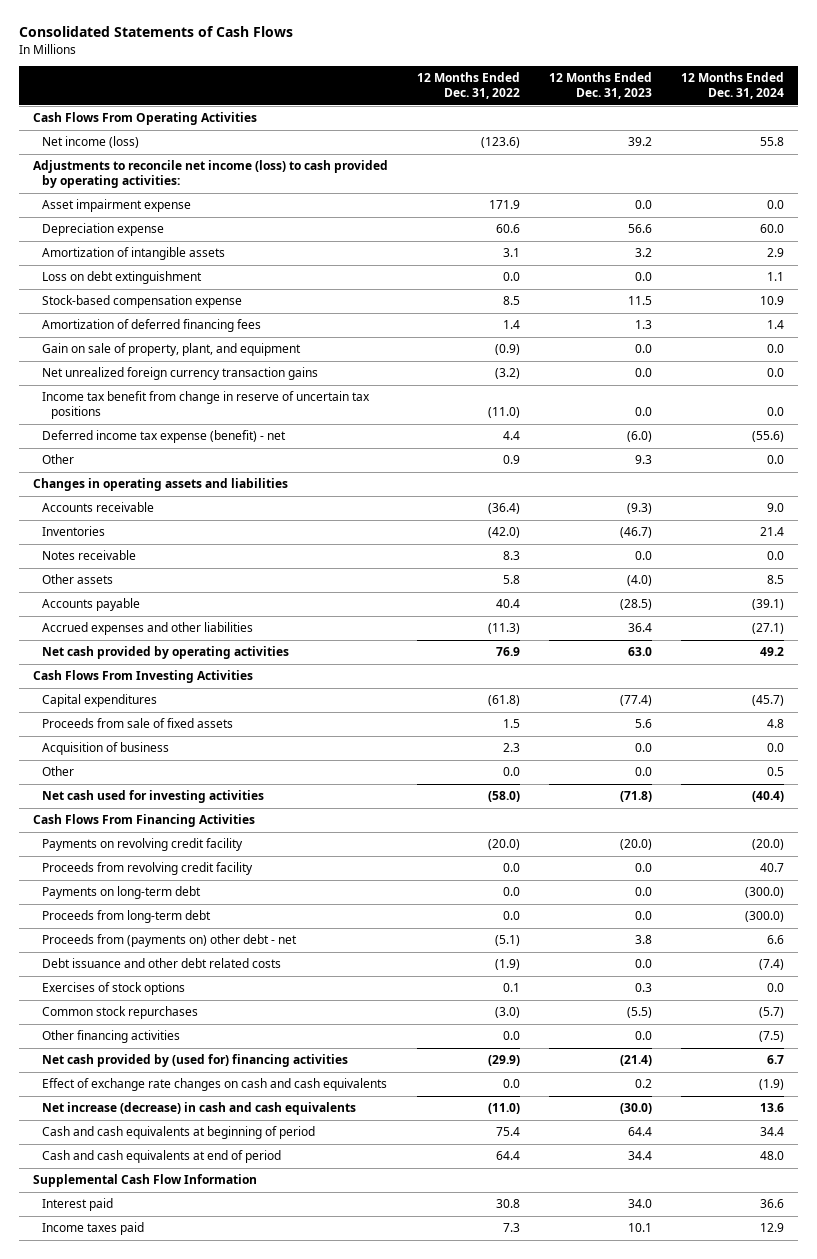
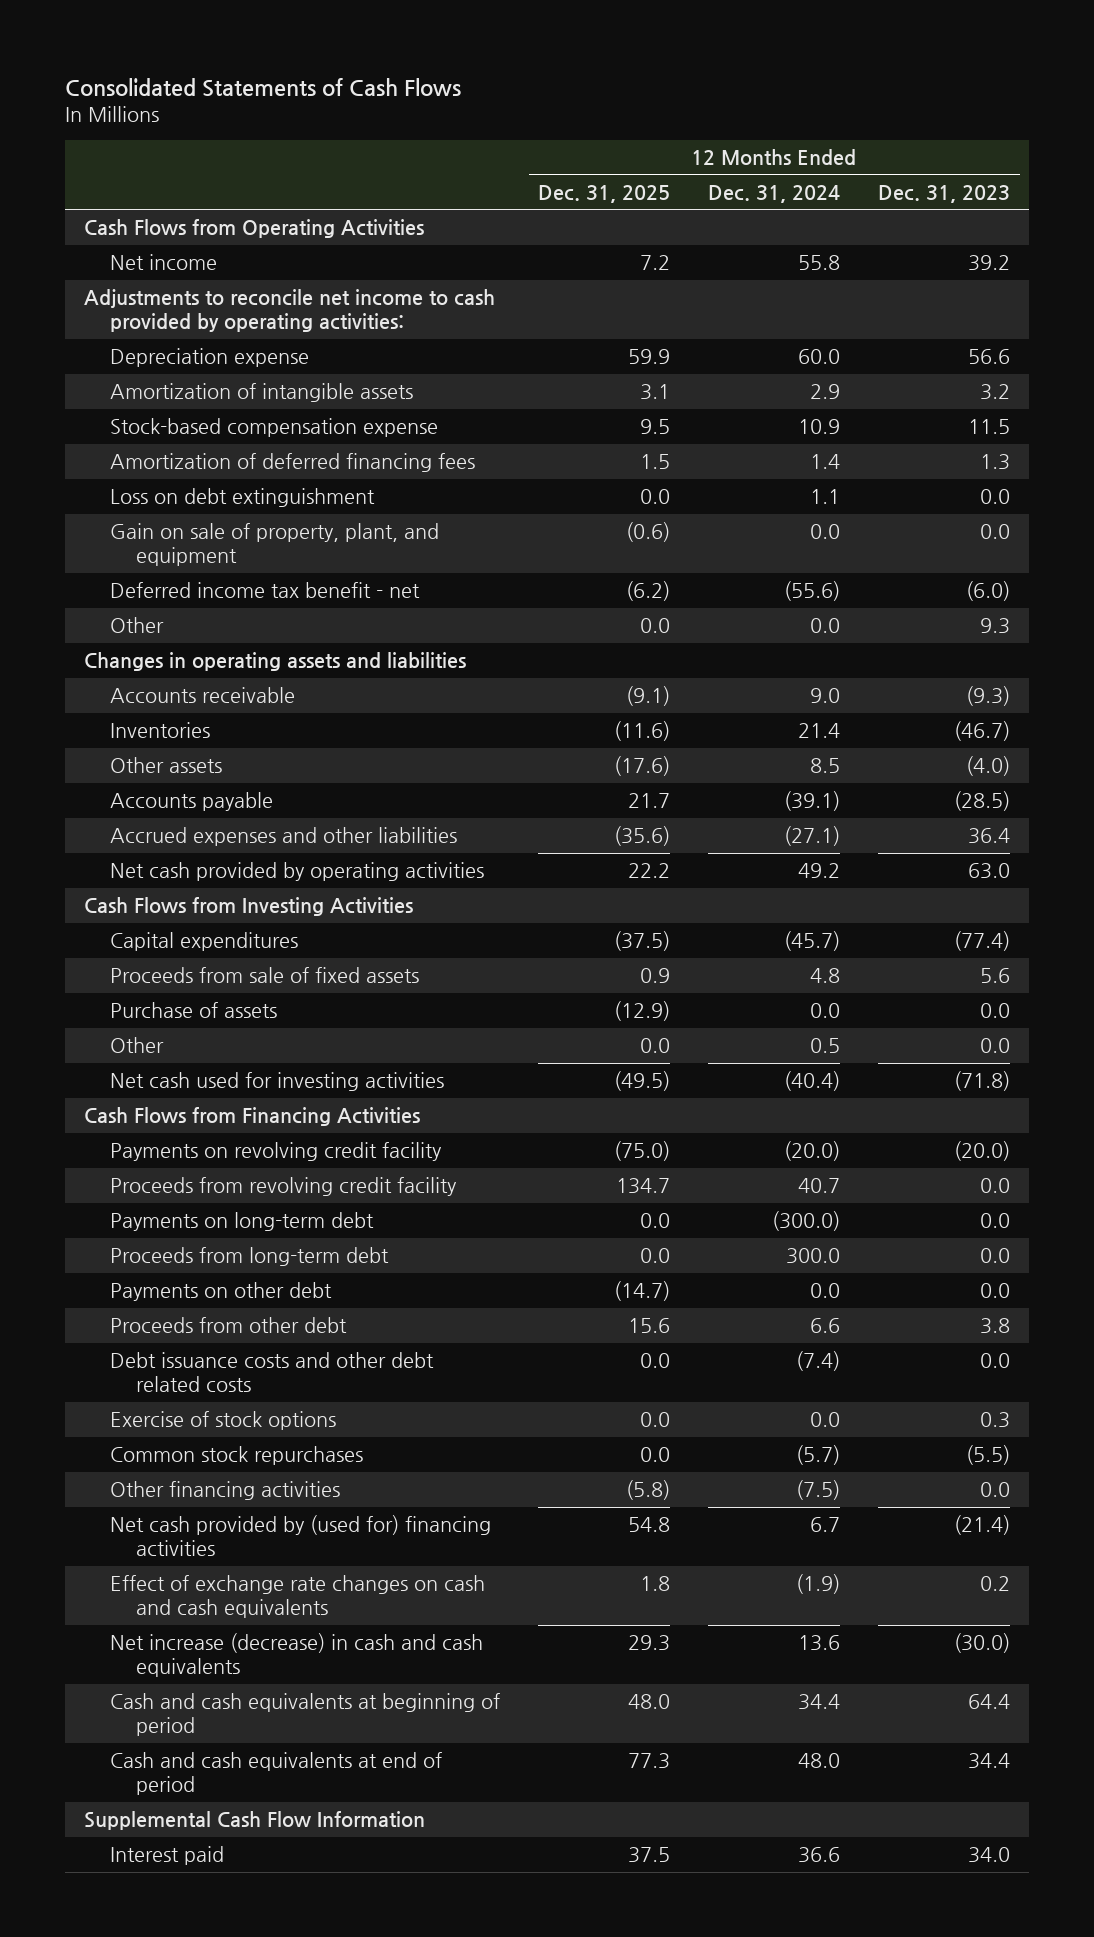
- | 12 Months Ended Dec. 31, 2022 | 12 Months Ended Dec. 31, 2023 | 12 Months Ended Dec. 31, 2024
+ | 12 Months Ended Dec. 31, 2025 | 12 Months Ended Dec. 31, 2024 | 12 Months Ended Dec. 31, 2023
- Cash Flows From Operating Activities
- Net income (loss) | (123.6) | 39.2 | 55.8
- Adjustments to reconcile net income (loss) to cash provided by operating activities:
- Asset impairment expense | 171.9 | 0.0 | 0.0
+ Cash Flows from Operating Activities
+ Net income | 7.2 | 55.8 | 39.2
+ Adjustments to reconcile net income to cash provided by operating activities:
moved down: Loss on debt extinguishment | 0.0 | 1.1 | 0.0
- Net unrealized foreign currency transaction gains | (3.2) | 0.0 | 0.0
- Income tax benefit from change in reserve of uncertain tax positions | (11.0) | 0.0 | 0.0
- Deferred income tax expense (benefit) - net | 4.4 | (6.0) | (55.6)
+ Deferred income tax benefit - net | (6.2) | (55.6) | (6.0)
- Notes receivable | 8.3 | 0.0 | 0.0
- Cash Flows From Investing Activities
+ Cash Flows from Investing Activities
- Acquisition of business | 2.3 | 0.0 | 0.0
+ Purchase of assets | (12.9) | 0.0 | 0.0
- Cash Flows From Financing Activities
+ Cash Flows from Financing Activities
- Proceeds from long-term debt | 0.0 | 0.0 | (300.0)
- Proceeds from (payments on) other debt - net | (5.1) | 3.8 | 6.6
- Debt issuance and other debt related costs | (1.9) | 0.0 | (7.4)
- Exercises of stock options | 0.1 | 0.3 | 0.0
+ Proceeds from long-term debt | 0.0 | 300.0 | 0.0
+ Payments on other debt | (14.7) | 0.0 | 0.0
+ Proceeds from other debt | 15.6 | 6.6 | 3.8
+ Debt issuance costs and other debt related costs | 0.0 | (7.4) | 0.0
+ Exercise of stock options | 0.0 | 0.0 | 0.3
- Income taxes paid | 7.3 | 10.1 | 12.9

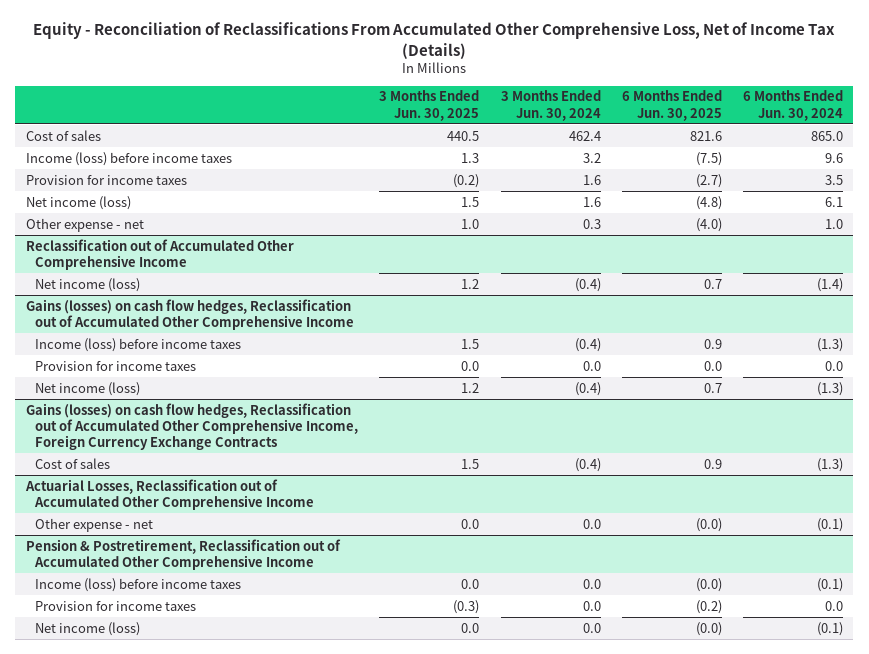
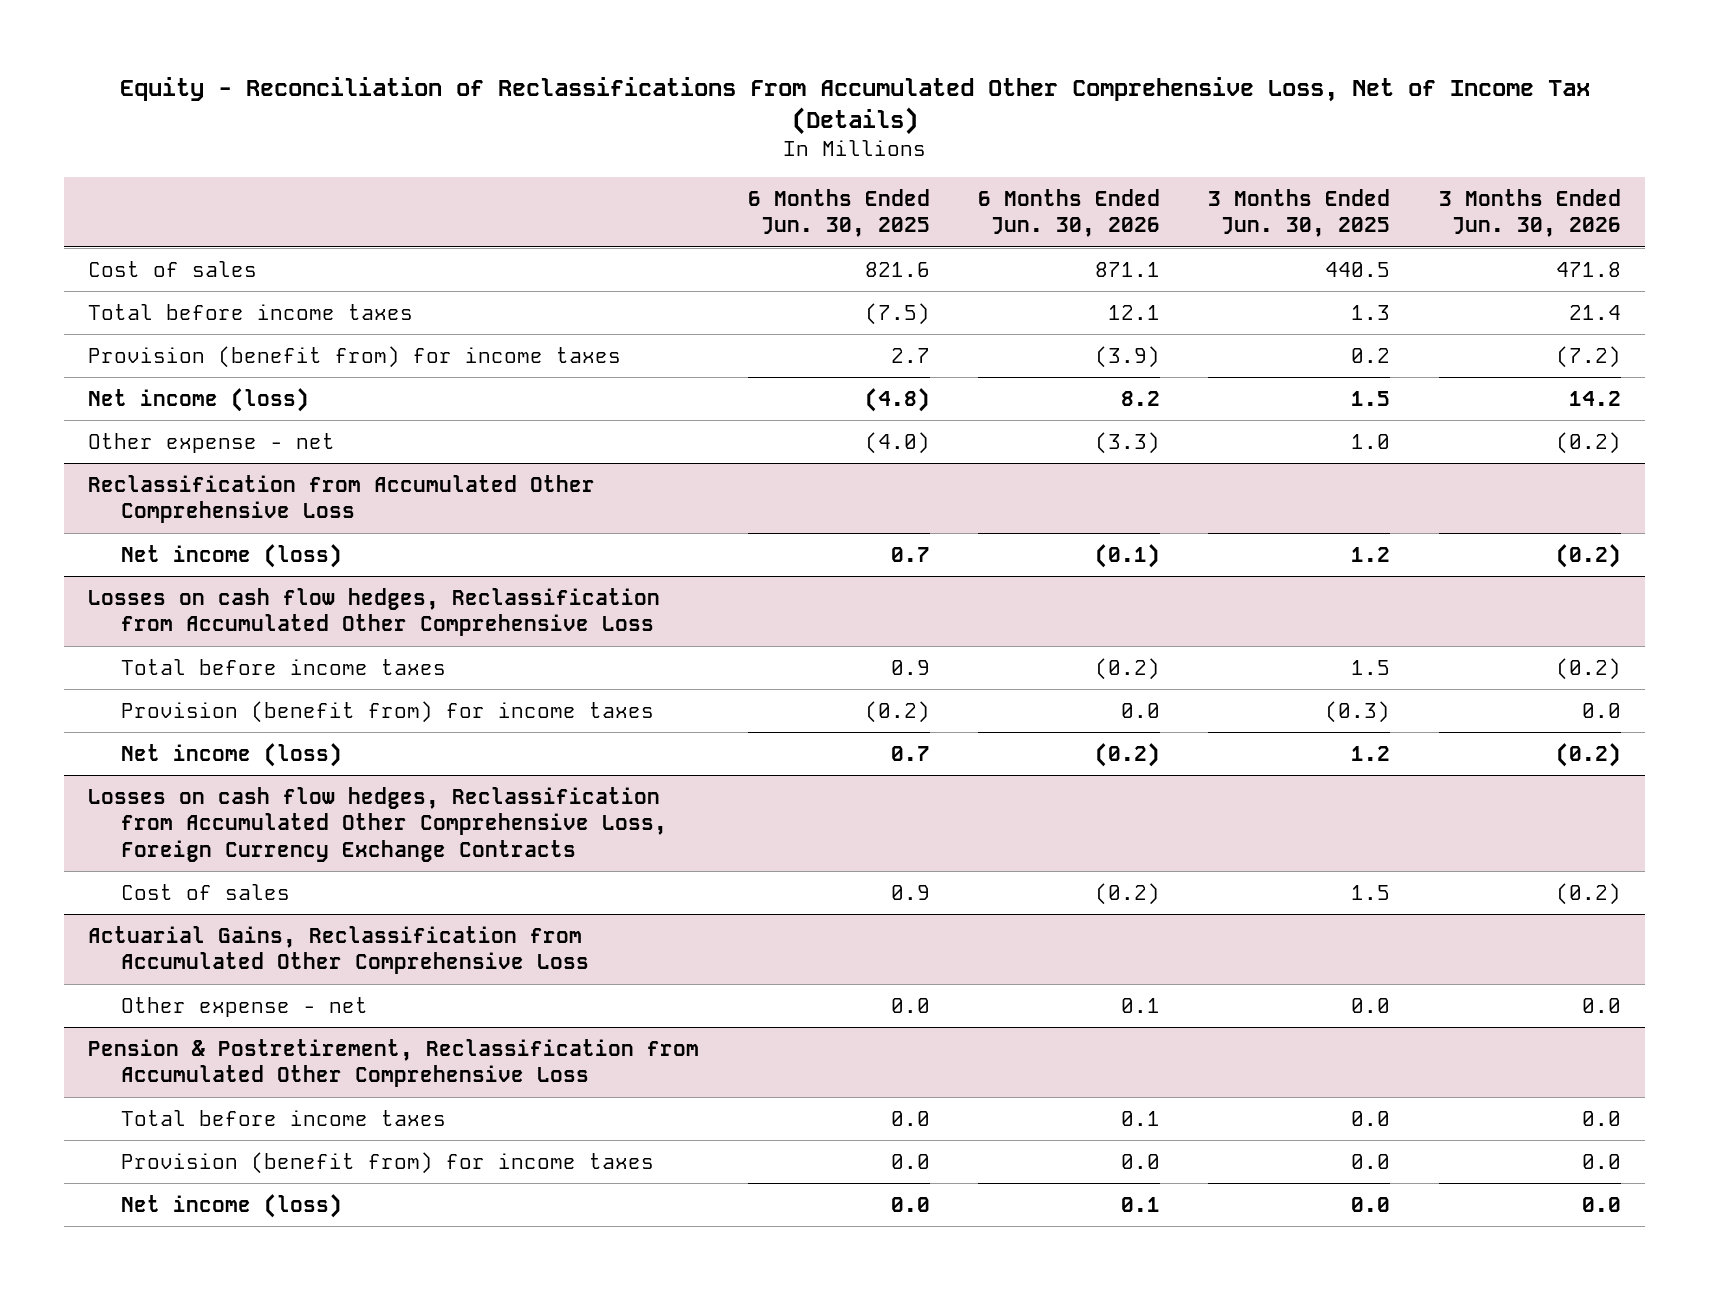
- | 3 Months Ended Jun. 30, 2025 | 3 Months Ended Jun. 30, 2024 | 6 Months Ended Jun. 30, 2025 | 6 Months Ended Jun. 30, 2024
+ | 6 Months Ended Jun. 30, 2025 | 6 Months Ended Jun. 30, 2026 | 3 Months Ended Jun. 30, 2025 | 3 Months Ended Jun. 30, 2026
- Income (loss) before income taxes | 1.3 | 3.2 | (7.5) | 9.6
- Provision for income taxes | (0.2) | 1.6 | (2.7) | 3.5
+ Total before income taxes | (7.5) | 12.1 | 1.3 | 21.4
+ Provision (benefit from) for income taxes | 2.7 | (3.9) | 0.2 | (7.2)
- Reclassification out of Accumulated Other Comprehensive Income
+ Reclassification from Accumulated Other Comprehensive Loss
- Gains (losses) on cash flow hedges, Reclassification out of Accumulated Other Comprehensive Income
- Income (loss) before income taxes | 1.5 | (0.4) | 0.9 | (1.3)
- Provision for income taxes | 0.0 | 0.0 | 0.0 | 0.0
+ Losses on cash flow hedges, Reclassification from Accumulated Other Comprehensive Loss
+ Total before income taxes | 0.9 | (0.2) | 1.5 | (0.2)
+ Provision (benefit from) for income taxes | (0.2) | 0.0 | (0.3) | 0.0
- Gains (losses) on cash flow hedges, Reclassification out of Accumulated Other Comprehensive Income, Foreign Currency Exchange Contracts
+ Losses on cash flow hedges, Reclassification from Accumulated Other Comprehensive Loss, Foreign Currency Exchange Contracts
- Actuarial Losses, Reclassification out of Accumulated Other Comprehensive Income
- Other expense - net | 0.0 | 0.0 | (0.0) | (0.1)
- Pension & Postretirement, Reclassification out of Accumulated Other Comprehensive Income
- Income (loss) before income taxes | 0.0 | 0.0 | (0.0) | (0.1)
- Provision for income taxes | (0.3) | 0.0 | (0.2) | 0.0
- Net income (loss) | 0.0 | 0.0 | (0.0) | (0.1)
+ Actuarial Gains, Reclassification from Accumulated Other Comprehensive Loss
+ Other expense - net | 0.0 | 0.1 | 0.0 | 0.0
+ Pension & Postretirement, Reclassification from Accumulated Other Comprehensive Loss
+ Total before income taxes | 0.0 | 0.1 | 0.0 | 0.0
+ Provision (benefit from) for income taxes | 0.0 | 0.0 | 0.0 | 0.0
+ Net income (loss) | 0.0 | 0.1 | 0.0 | 0.0

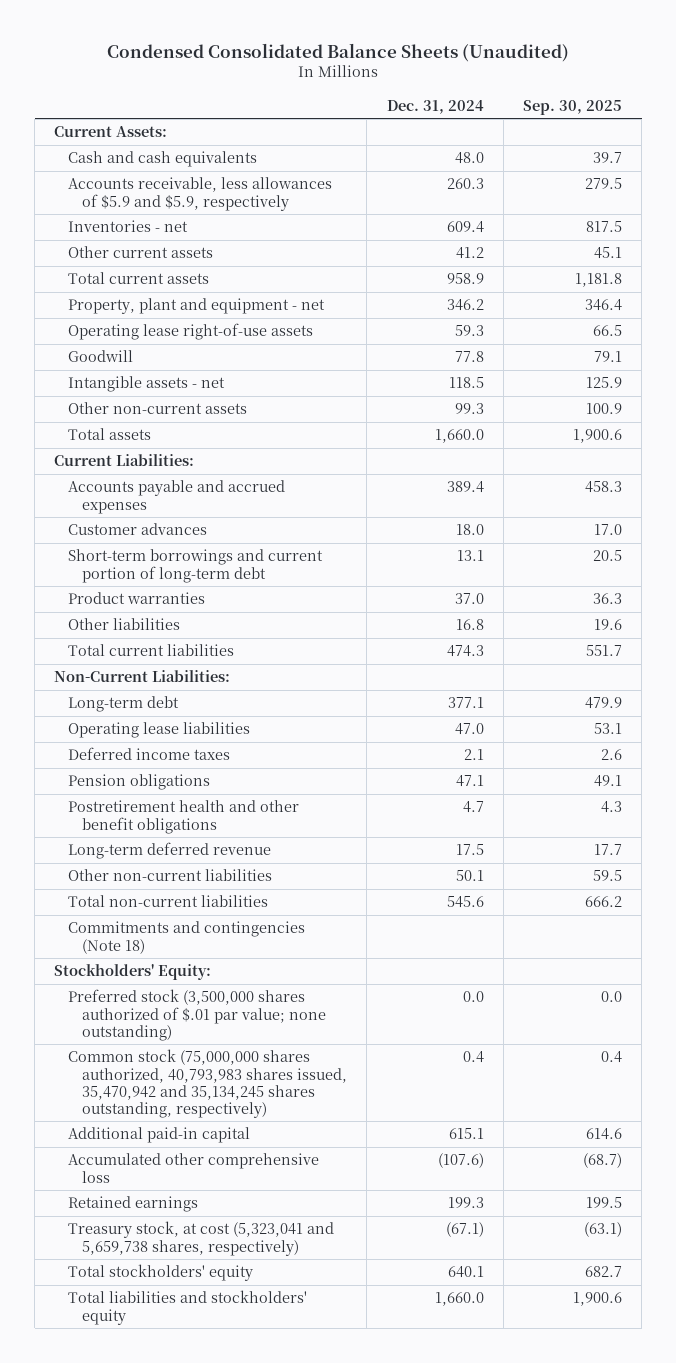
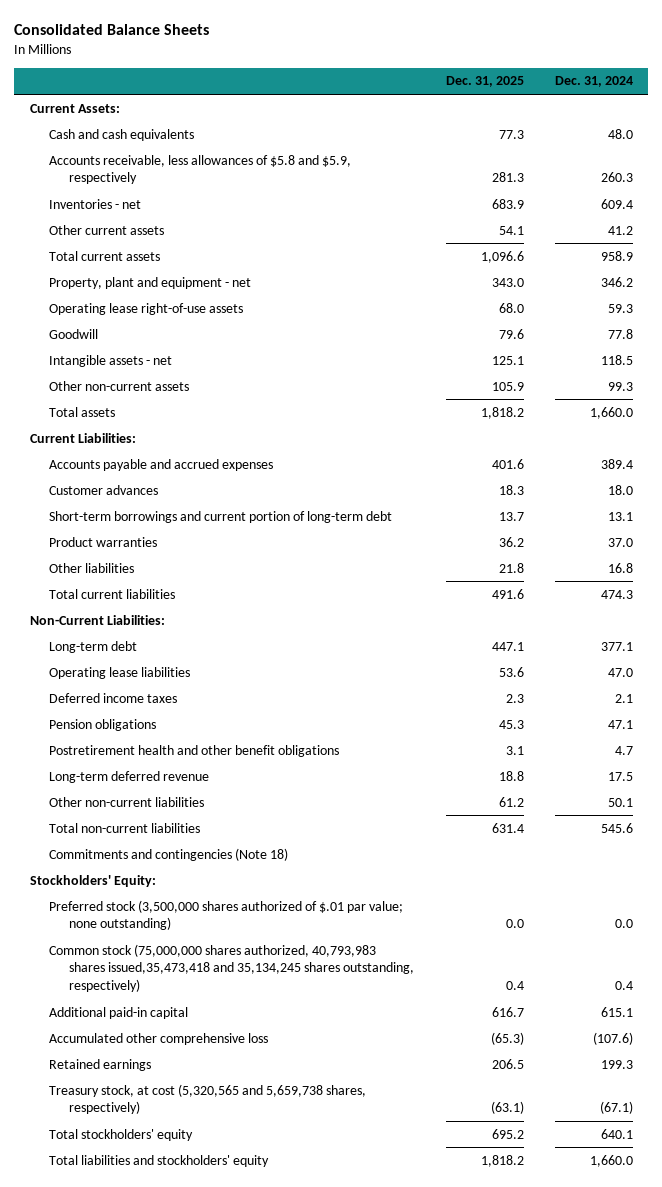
- Condensed Consolidated Balance Sheets (Unaudited)
+ Consolidated Balance Sheets
- | Dec. 31, 2024 | Sep. 30, 2025
+ | Dec. 31, 2025 | Dec. 31, 2024
- Accounts receivable, less allowances of $5.9 and $5.9, respectively | 260.3 | 279.5
+ Accounts receivable, less allowances of $5.8 and $5.9, respectively | 281.3 | 260.3
- Common stock (75,000,000 shares authorized, 40,793,983 shares issued, 35,470,942 and 35,134,245 shares outstanding, respectively) | 0.4 | 0.4
+ Common stock (75,000,000 shares authorized, 40,793,983 shares issued,35,473,418 and 35,134,245 shares outstanding, respectively) | 0.4 | 0.4
- Treasury stock, at cost (5,323,041 and 5,659,738 shares, respectively) | (67.1) | (63.1)
+ Treasury stock, at cost (5,320,565 and 5,659,738 shares, respectively) | (63.1) | (67.1)

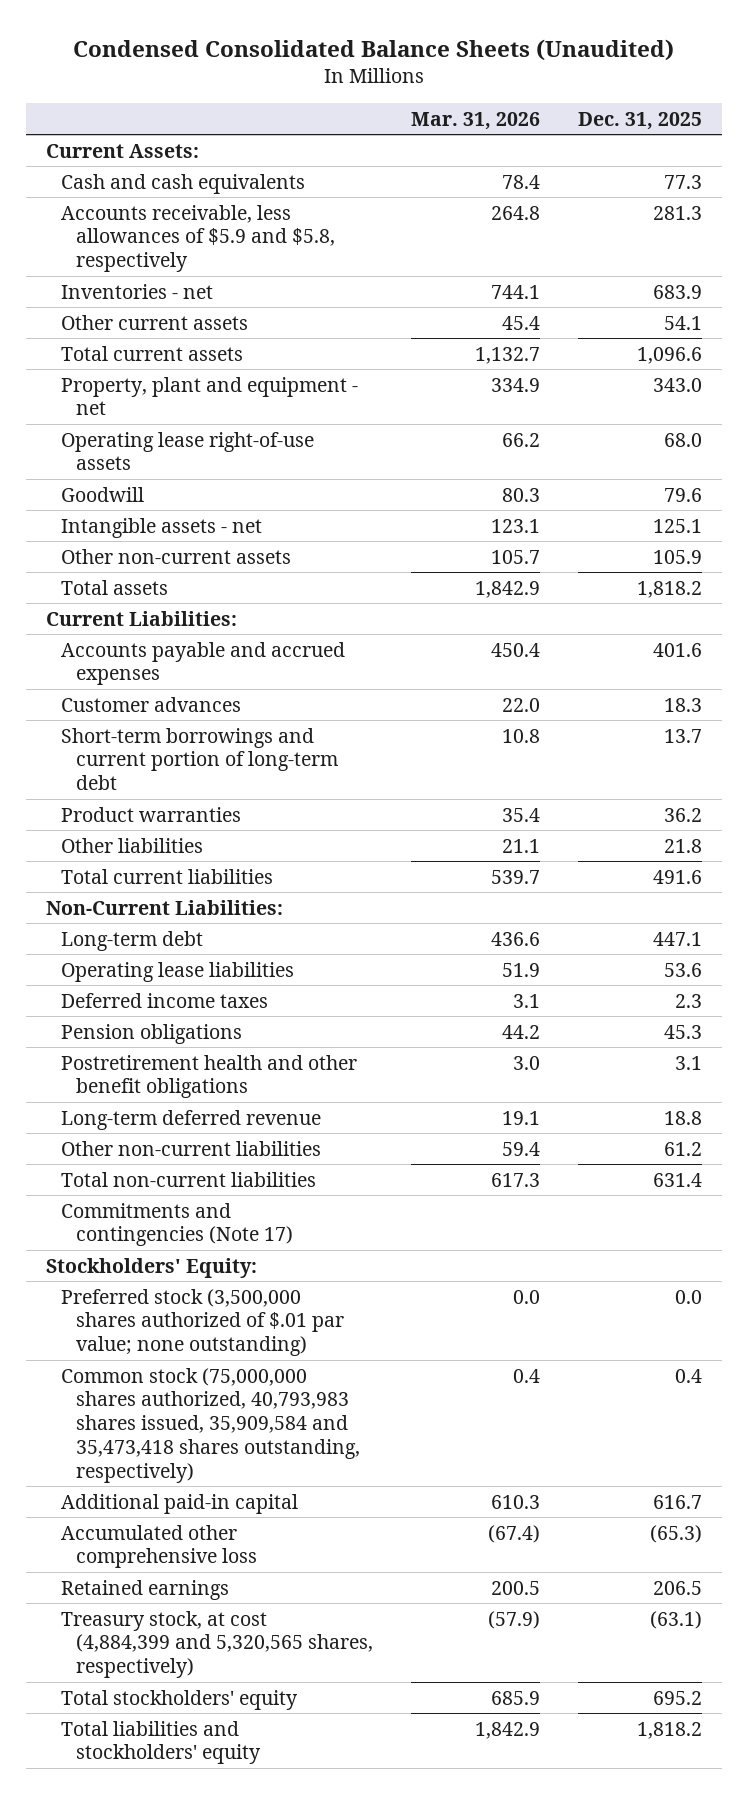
- Consolidated Balance Sheets
+ Condensed Consolidated Balance Sheets (Unaudited)
- | Dec. 31, 2025 | Dec. 31, 2024
+ | Mar. 31, 2026 | Dec. 31, 2025
- Accounts receivable, less allowances of $5.8 and $5.9, respectively | 281.3 | 260.3
+ Accounts receivable, less allowances of $5.9 and $5.8, respectively | 264.8 | 281.3
- Commitments and contingencies (Note 18)
+ Commitments and contingencies (Note 17)
- Common stock (75,000,000 shares authorized, 40,793,983 shares issued,35,473,418 and 35,134,245 shares outstanding, respectively) | 0.4 | 0.4
+ Common stock (75,000,000 shares authorized, 40,793,983 shares issued, 35,909,584 and 35,473,418 shares outstanding, respectively) | 0.4 | 0.4
- Treasury stock, at cost (5,320,565 and 5,659,738 shares, respectively) | (63.1) | (67.1)
+ Treasury stock, at cost (4,884,399 and 5,320,565 shares, respectively) | (57.9) | (63.1)

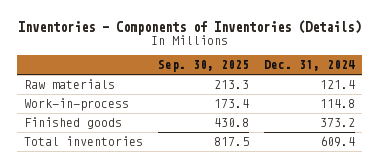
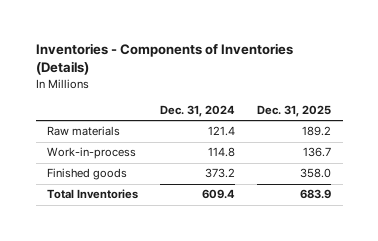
- | Sep. 30, 2025 | Dec. 31, 2024
+ | Dec. 31, 2024 | Dec. 31, 2025
- Total inventories | 817.5 | 609.4
+ Total Inventories | 609.4 | 683.9

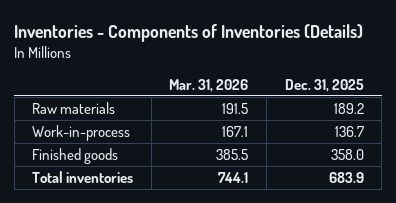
- | Dec. 31, 2024 | Dec. 31, 2025
+ | Mar. 31, 2026 | Dec. 31, 2025
- Total Inventories | 609.4 | 683.9
+ Total inventories | 744.1 | 683.9

